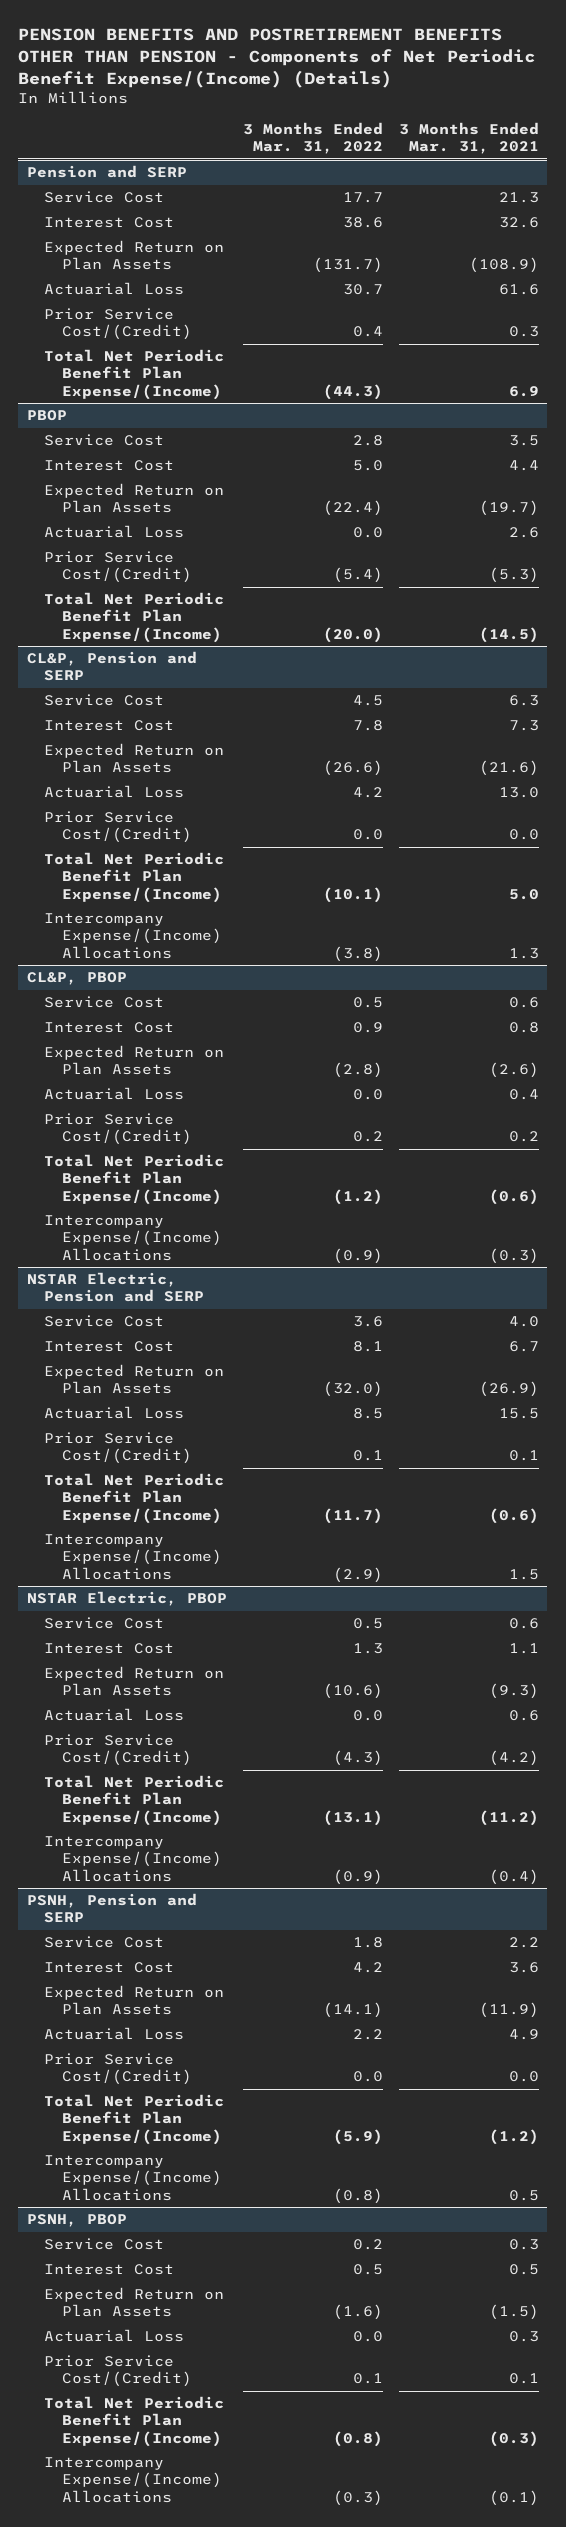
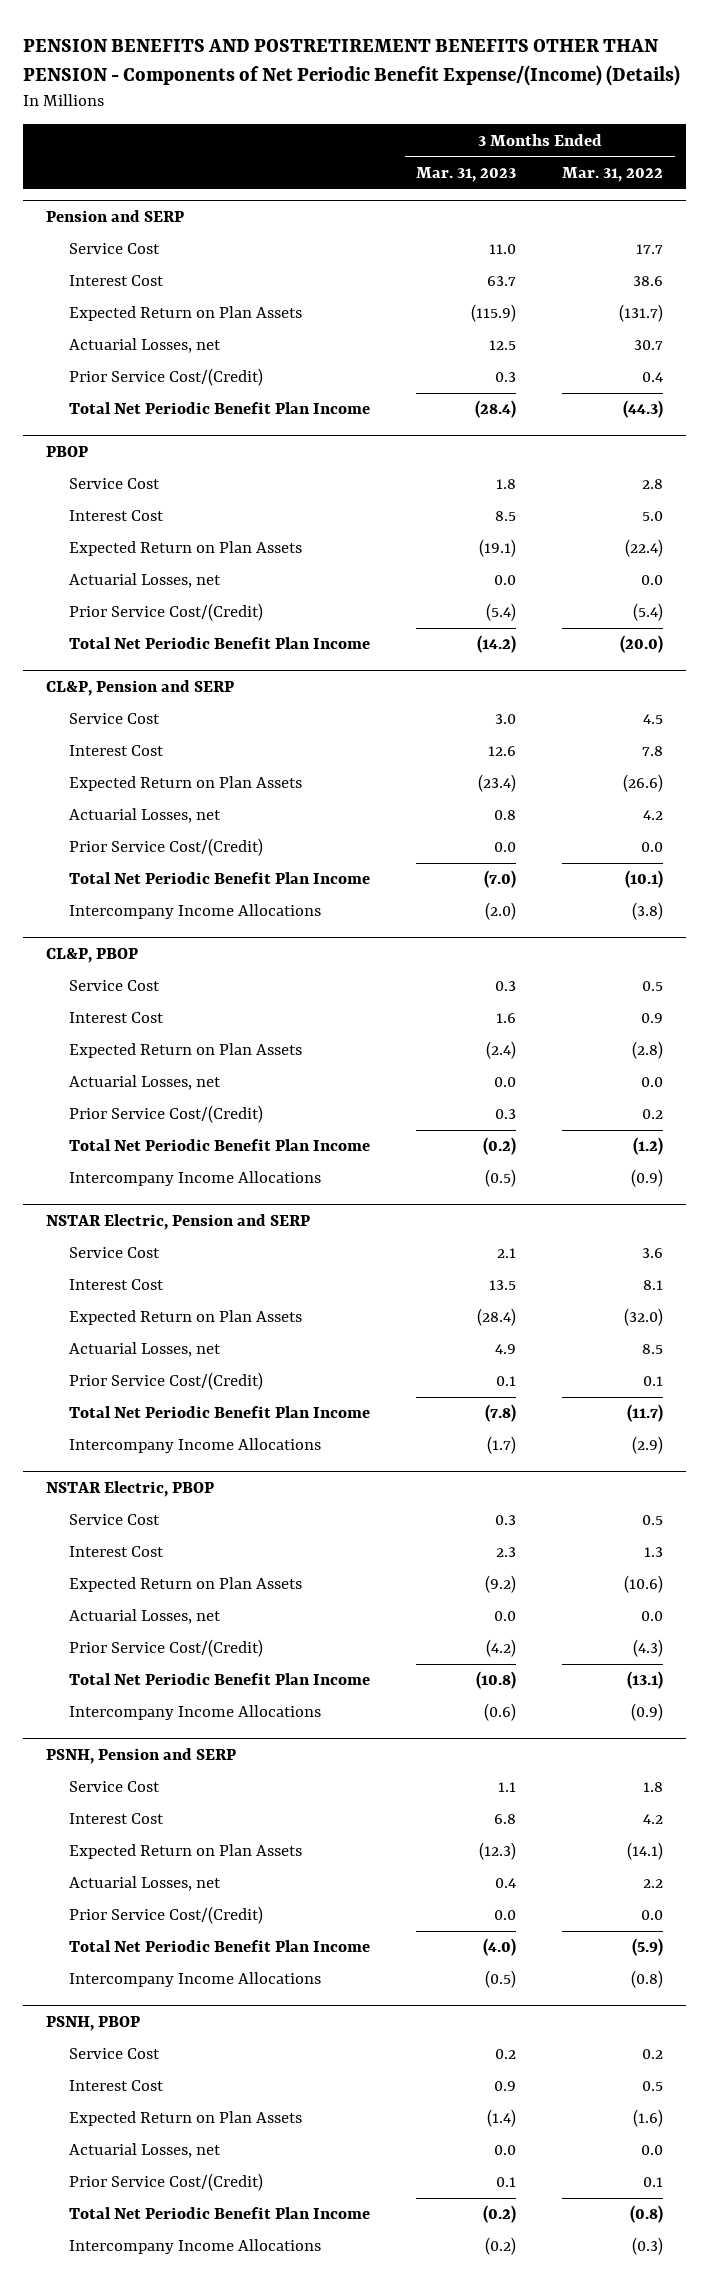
- | 3 Months Ended Mar. 31, 2022 | 3 Months Ended Mar. 31, 2021
+ | 3 Months Ended Mar. 31, 2023 | 3 Months Ended Mar. 31, 2022
@ Pension and SERP
- Actuarial Loss | 30.7 | 61.6
+ Actuarial Losses, net | 12.5 | 30.7
- Total Net Periodic Benefit Plan Expense/(Income) | (44.3) | 6.9
+ Total Net Periodic Benefit Plan Income | (28.4) | (44.3)
@ PBOP
- Actuarial Loss | 0.0 | 2.6
+ Actuarial Losses, net | 0.0 | 0.0
- Total Net Periodic Benefit Plan Expense/(Income) | (20.0) | (14.5)
+ Total Net Periodic Benefit Plan Income | (14.2) | (20.0)
@ CL&P, Pension and SERP
- Actuarial Loss | 4.2 | 13.0
+ Actuarial Losses, net | 0.8 | 4.2
- Total Net Periodic Benefit Plan Expense/(Income) | (10.1) | 5.0
- Intercompany Expense/(Income) Allocations | (3.8) | 1.3
+ Total Net Periodic Benefit Plan Income | (7.0) | (10.1)
+ Intercompany Income Allocations | (2.0) | (3.8)
@ CL&P, PBOP
- Actuarial Loss | 0.0 | 0.4
+ Actuarial Losses, net | 0.0 | 0.0
- Total Net Periodic Benefit Plan Expense/(Income) | (1.2) | (0.6)
- Intercompany Expense/(Income) Allocations | (0.9) | (0.3)
+ Total Net Periodic Benefit Plan Income | (0.2) | (1.2)
+ Intercompany Income Allocations | (0.5) | (0.9)
@ NSTAR Electric, Pension and SERP
- Actuarial Loss | 8.5 | 15.5
+ Actuarial Losses, net | 4.9 | 8.5
- Total Net Periodic Benefit Plan Expense/(Income) | (11.7) | (0.6)
- Intercompany Expense/(Income) Allocations | (2.9) | 1.5
+ Total Net Periodic Benefit Plan Income | (7.8) | (11.7)
+ Intercompany Income Allocations | (1.7) | (2.9)
@ NSTAR Electric, PBOP
- Actuarial Loss | 0.0 | 0.6
+ Actuarial Losses, net | 0.0 | 0.0
- Total Net Periodic Benefit Plan Expense/(Income) | (13.1) | (11.2)
- Intercompany Expense/(Income) Allocations | (0.9) | (0.4)
+ Total Net Periodic Benefit Plan Income | (10.8) | (13.1)
+ Intercompany Income Allocations | (0.6) | (0.9)
@ PSNH, Pension and SERP
- Actuarial Loss | 2.2 | 4.9
+ Actuarial Losses, net | 0.4 | 2.2
- Total Net Periodic Benefit Plan Expense/(Income) | (5.9) | (1.2)
- Intercompany Expense/(Income) Allocations | (0.8) | 0.5
+ Total Net Periodic Benefit Plan Income | (4.0) | (5.9)
+ Intercompany Income Allocations | (0.5) | (0.8)
@ PSNH, PBOP
- Actuarial Loss | 0.0 | 0.3
+ Actuarial Losses, net | 0.0 | 0.0
- Total Net Periodic Benefit Plan Expense/(Income) | (0.8) | (0.3)
- Intercompany Expense/(Income) Allocations | (0.3) | (0.1)
+ Total Net Periodic Benefit Plan Income | (0.2) | (0.8)
+ Intercompany Income Allocations | (0.2) | (0.3)

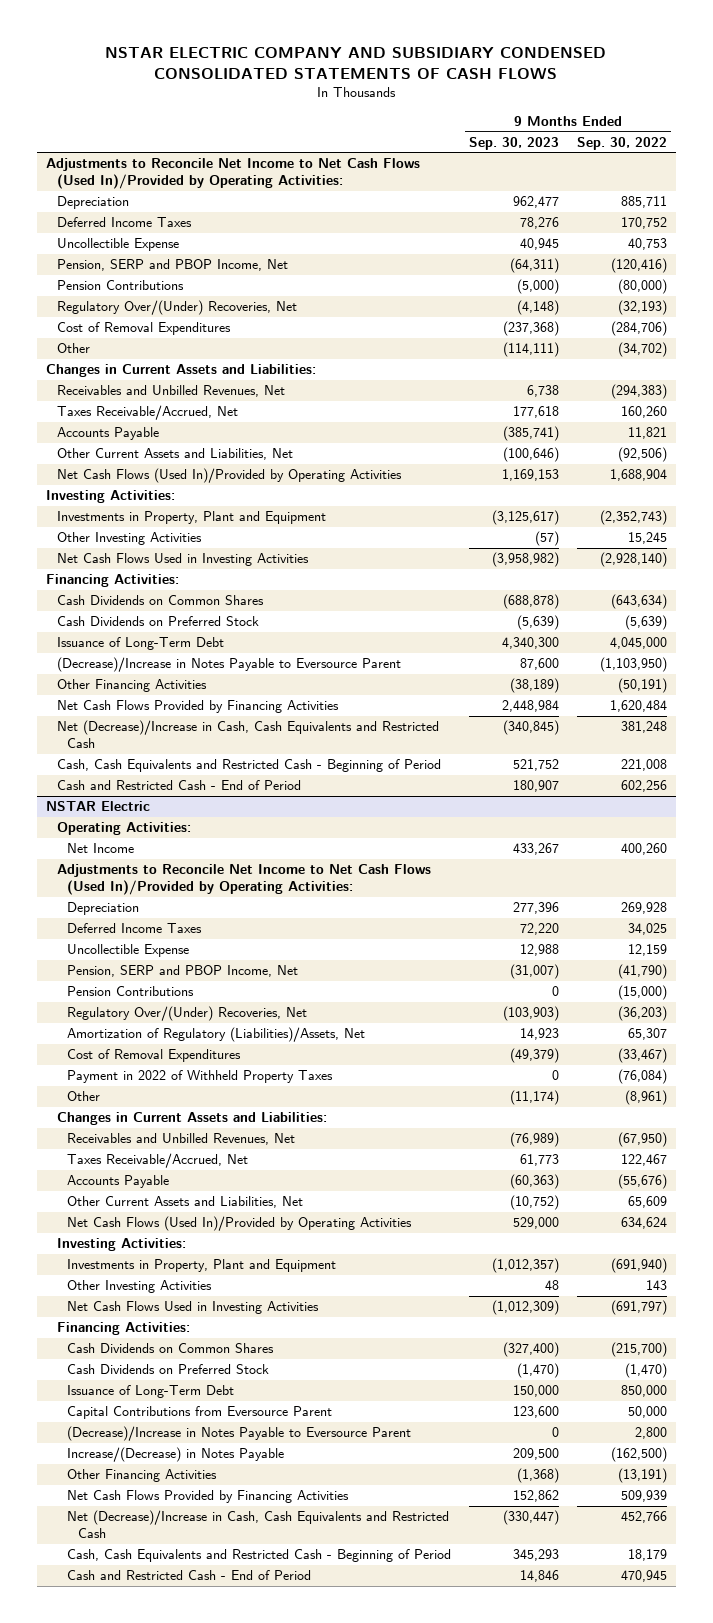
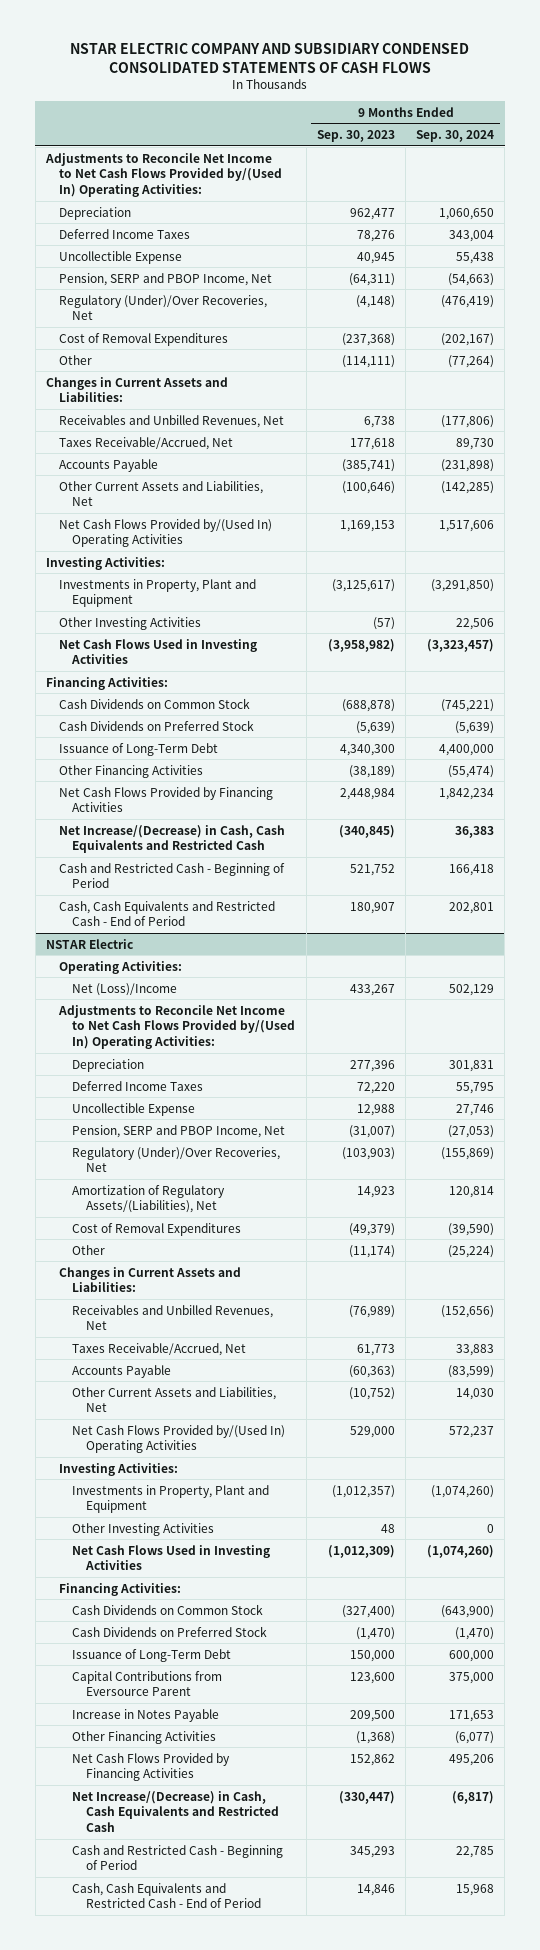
- | 9 Months Ended Sep. 30, 2023 | 9 Months Ended Sep. 30, 2022
+ | 9 Months Ended Sep. 30, 2023 | 9 Months Ended Sep. 30, 2024
- Adjustments to Reconcile Net Income to Net Cash Flows (Used In)/Provided by Operating Activities:
+ Adjustments to Reconcile Net Income to Net Cash Flows Provided by/(Used In) Operating Activities:
- Pension Contributions | (5,000) | (80,000)
- Regulatory Over/(Under) Recoveries, Net | (4,148) | (32,193)
+ Regulatory (Under)/Over Recoveries, Net | (4,148) | (476,419)
- Net Cash Flows (Used In)/Provided by Operating Activities | 1,169,153 | 1,688,904
+ Net Cash Flows Provided by/(Used In) Operating Activities | 1,169,153 | 1,517,606
- Cash Dividends on Common Shares | (688,878) | (643,634)
+ Cash Dividends on Common Stock | (688,878) | (745,221)
- (Decrease)/Increase in Notes Payable to Eversource Parent | 87,600 | (1,103,950)
- Net (Decrease)/Increase in Cash, Cash Equivalents and Restricted Cash | (340,845) | 381,248
- Cash, Cash Equivalents and Restricted Cash - Beginning of Period | 521,752 | 221,008
- Cash and Restricted Cash - End of Period | 180,907 | 602,256
+ Net Increase/(Decrease) in Cash, Cash Equivalents and Restricted Cash | (340,845) | 36,383
+ Cash and Restricted Cash - Beginning of Period | 521,752 | 166,418
+ Cash, Cash Equivalents and Restricted Cash - End of Period | 180,907 | 202,801
@ NSTAR Electric
- Net Income | 433,267 | 400,260
- Adjustments to Reconcile Net Income to Net Cash Flows (Used In)/Provided by Operating Activities:
+ Net (Loss)/Income | 433,267 | 502,129
+ Adjustments to Reconcile Net Income to Net Cash Flows Provided by/(Used In) Operating Activities:
- Pension Contributions | 0 | (15,000)
- Regulatory Over/(Under) Recoveries, Net | (103,903) | (36,203)
- Amortization of Regulatory (Liabilities)/Assets, Net | 14,923 | 65,307
+ Regulatory (Under)/Over Recoveries, Net | (103,903) | (155,869)
+ Amortization of Regulatory Assets/(Liabilities), Net | 14,923 | 120,814
- Payment in 2022 of Withheld Property Taxes | 0 | (76,084)
- Net Cash Flows (Used In)/Provided by Operating Activities | 529,000 | 634,624
+ Net Cash Flows Provided by/(Used In) Operating Activities | 529,000 | 572,237
- Cash Dividends on Common Shares | (327,400) | (215,700)
+ Cash Dividends on Common Stock | (327,400) | (643,900)
- (Decrease)/Increase in Notes Payable to Eversource Parent | 0 | 2,800
- Increase/(Decrease) in Notes Payable | 209,500 | (162,500)
+ Increase in Notes Payable | 209,500 | 171,653
- Net (Decrease)/Increase in Cash, Cash Equivalents and Restricted Cash | (330,447) | 452,766
- Cash, Cash Equivalents and Restricted Cash - Beginning of Period | 345,293 | 18,179
- Cash and Restricted Cash - End of Period | 14,846 | 470,945
+ Net Increase/(Decrease) in Cash, Cash Equivalents and Restricted Cash | (330,447) | (6,817)
+ Cash and Restricted Cash - Beginning of Period | 345,293 | 22,785
+ Cash, Cash Equivalents and Restricted Cash - End of Period | 14,846 | 15,968

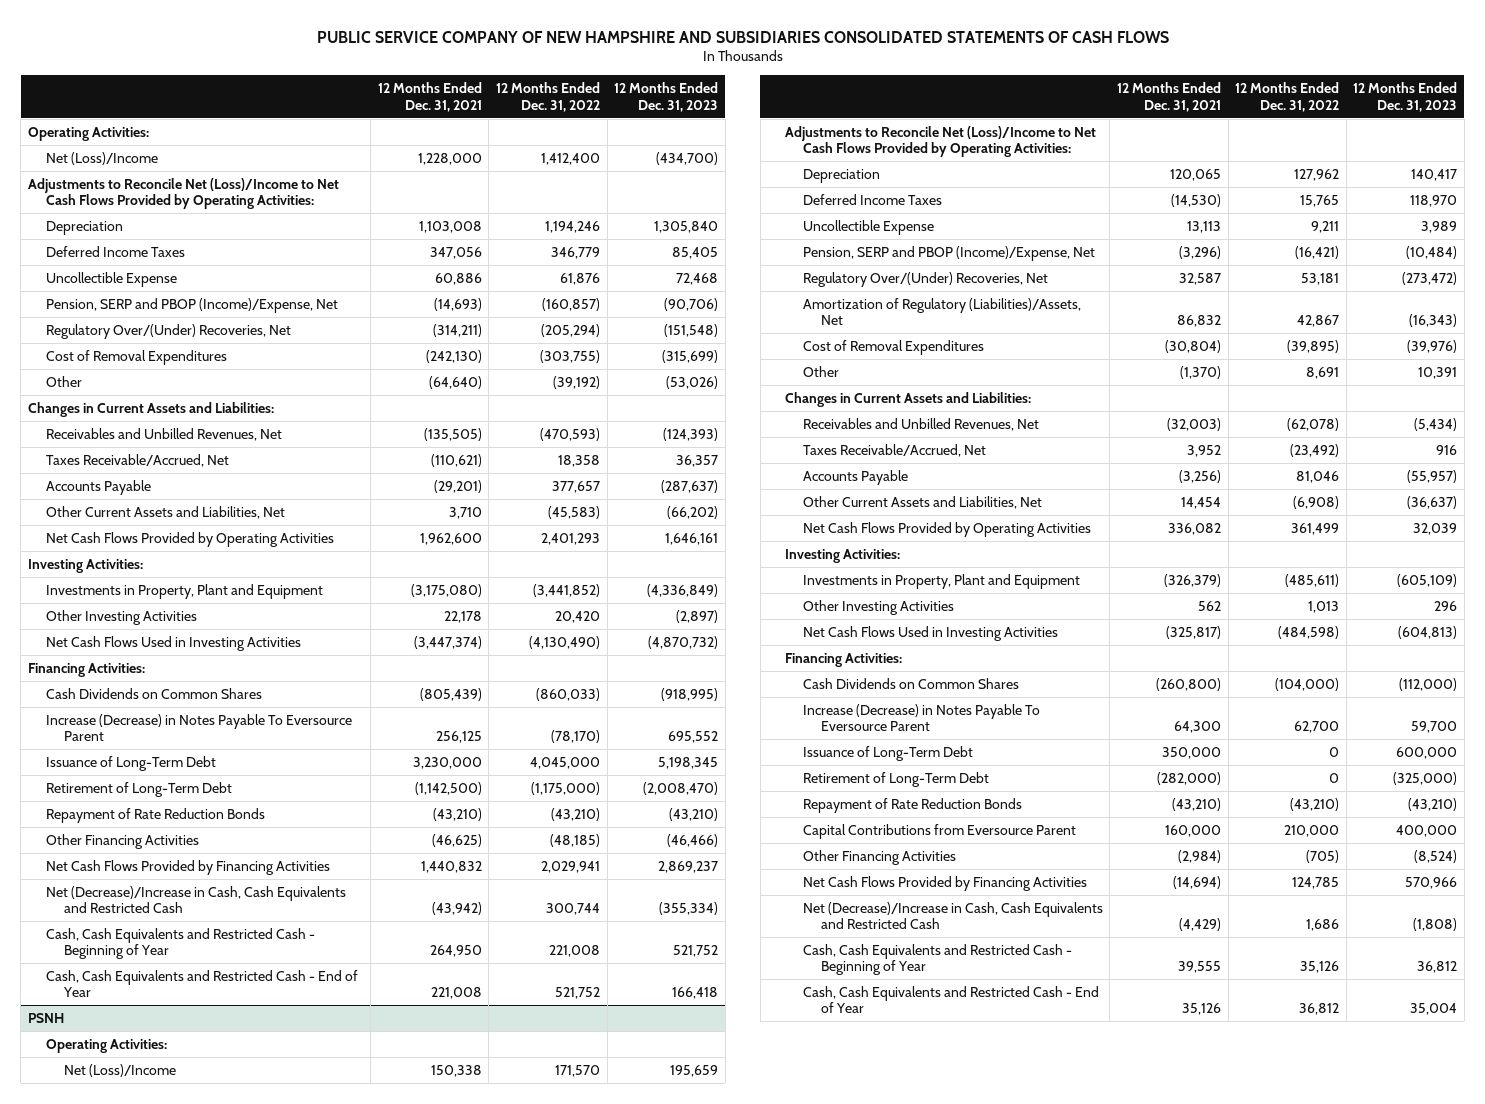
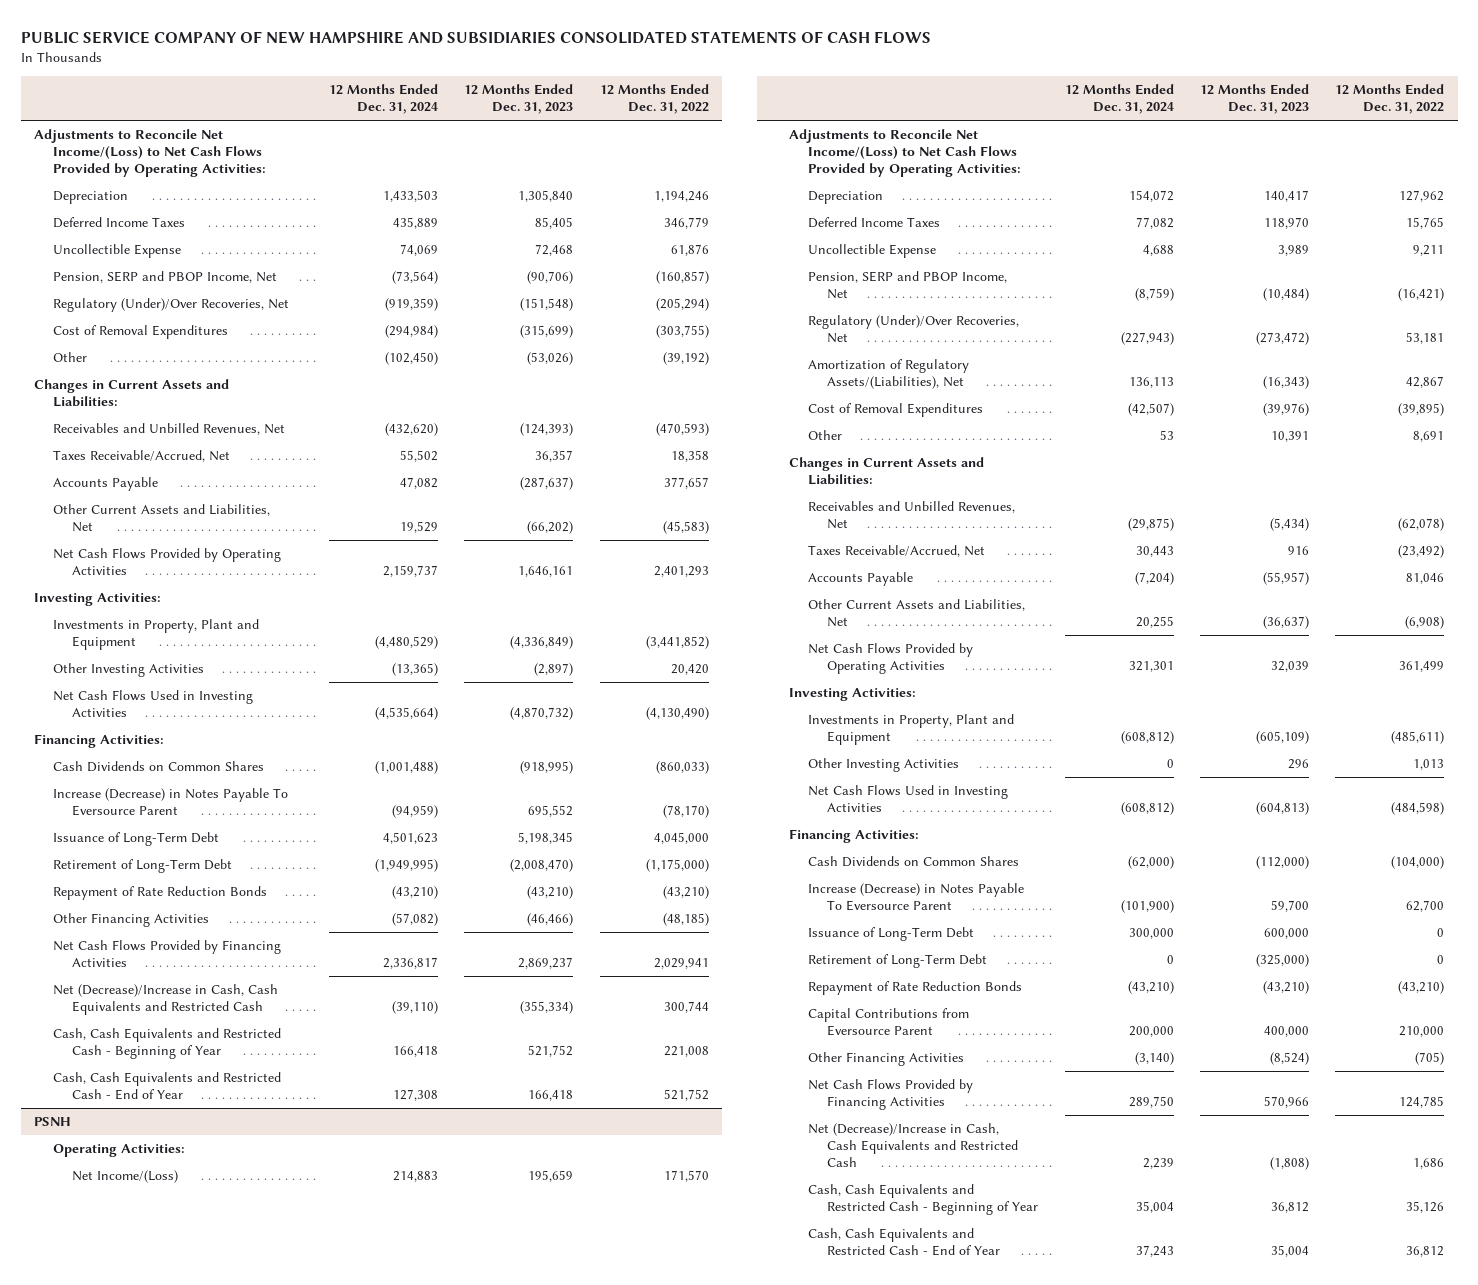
- | 12 Months Ended Dec. 31, 2021 | 12 Months Ended Dec. 31, 2022 | 12 Months Ended Dec. 31, 2023
+ | 12 Months Ended Dec. 31, 2024 | 12 Months Ended Dec. 31, 2023 | 12 Months Ended Dec. 31, 2022
- Operating Activities:
- Net (Loss)/Income | 1,228,000 | 1,412,400 | (434,700)
- Adjustments to Reconcile Net (Loss)/Income to Net Cash Flows Provided by Operating Activities:
+ Adjustments to Reconcile Net Income/(Loss) to Net Cash Flows Provided by Operating Activities:
- Pension, SERP and PBOP (Income)/Expense, Net | (14,693) | (160,857) | (90,706)
- Regulatory Over/(Under) Recoveries, Net | (314,211) | (205,294) | (151,548)
+ Pension, SERP and PBOP Income, Net | (73,564) | (90,706) | (160,857)
+ Regulatory (Under)/Over Recoveries, Net | (919,359) | (151,548) | (205,294)
@ PSNH
- Net (Loss)/Income | 150,338 | 171,570 | 195,659
- Adjustments to Reconcile Net (Loss)/Income to Net Cash Flows Provided by Operating Activities:
+ Net Income/(Loss) | 214,883 | 195,659 | 171,570
+ Adjustments to Reconcile Net Income/(Loss) to Net Cash Flows Provided by Operating Activities:
- Pension, SERP and PBOP (Income)/Expense, Net | (3,296) | (16,421) | (10,484)
- Regulatory Over/(Under) Recoveries, Net | 32,587 | 53,181 | (273,472)
- Amortization of Regulatory (Liabilities)/Assets, Net | 86,832 | 42,867 | (16,343)
+ Pension, SERP and PBOP Income, Net | (8,759) | (10,484) | (16,421)
+ Regulatory (Under)/Over Recoveries, Net | (227,943) | (273,472) | 53,181
+ Amortization of Regulatory Assets/(Liabilities), Net | 136,113 | (16,343) | 42,867

